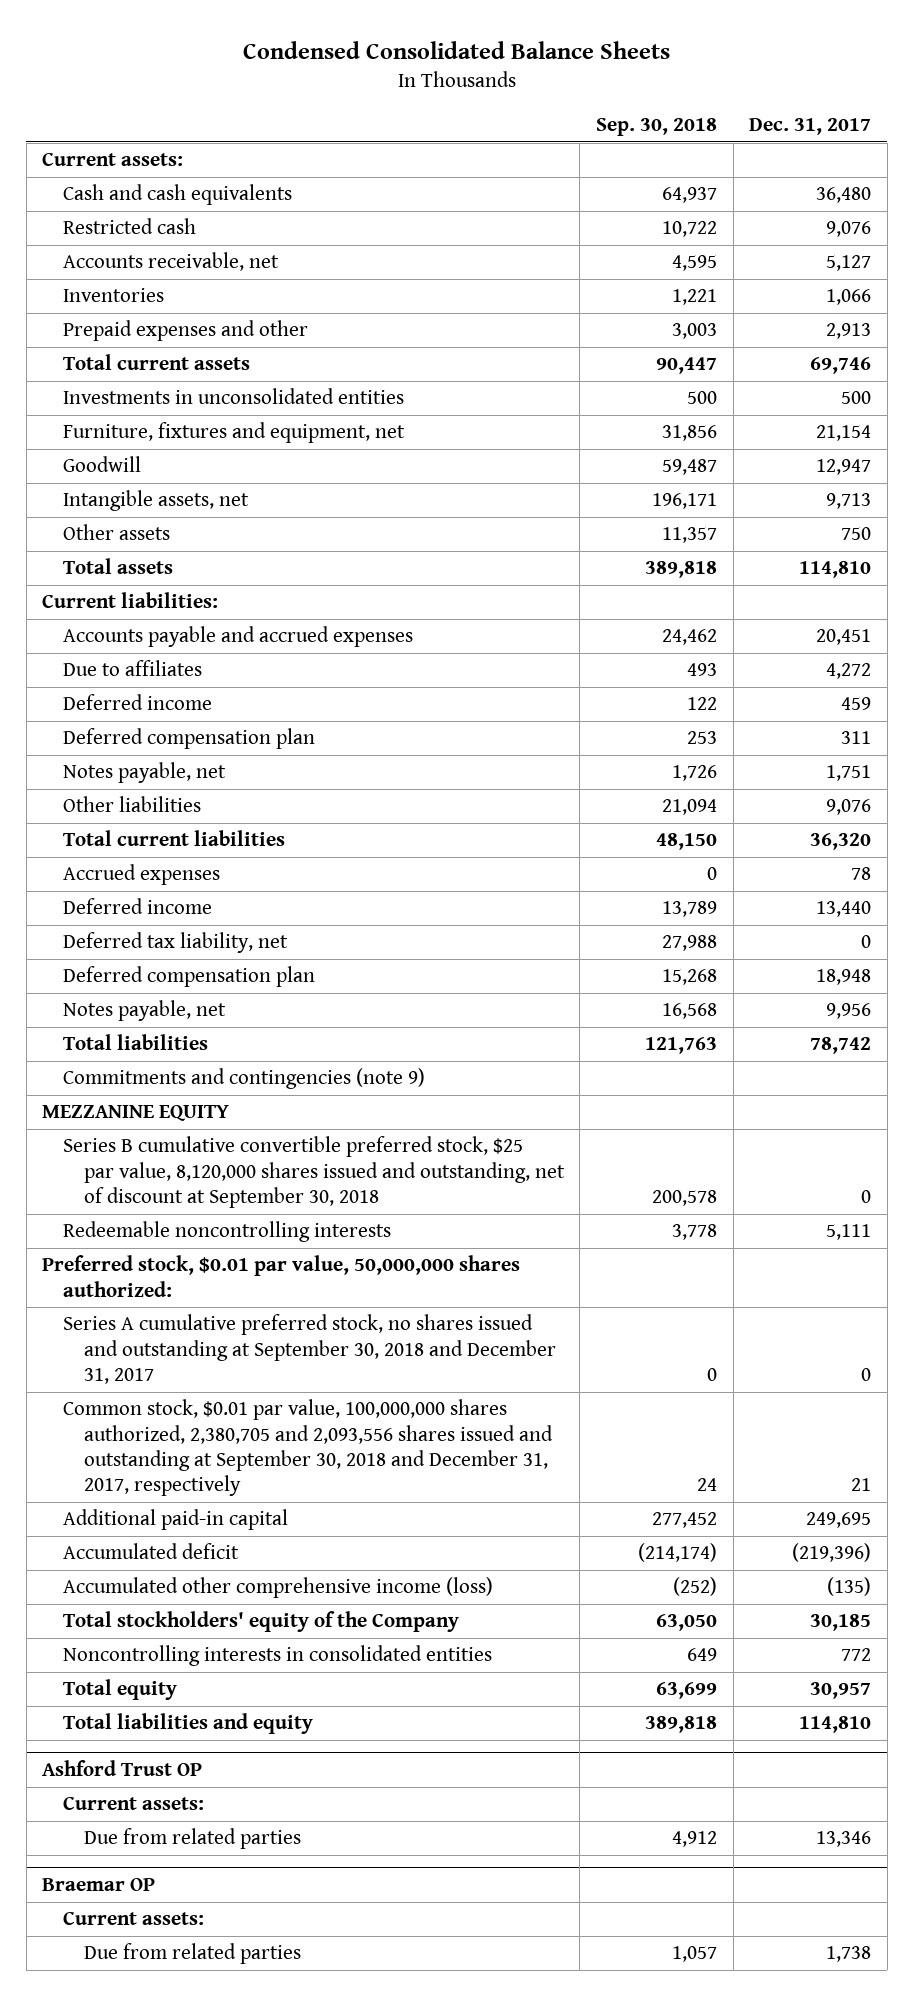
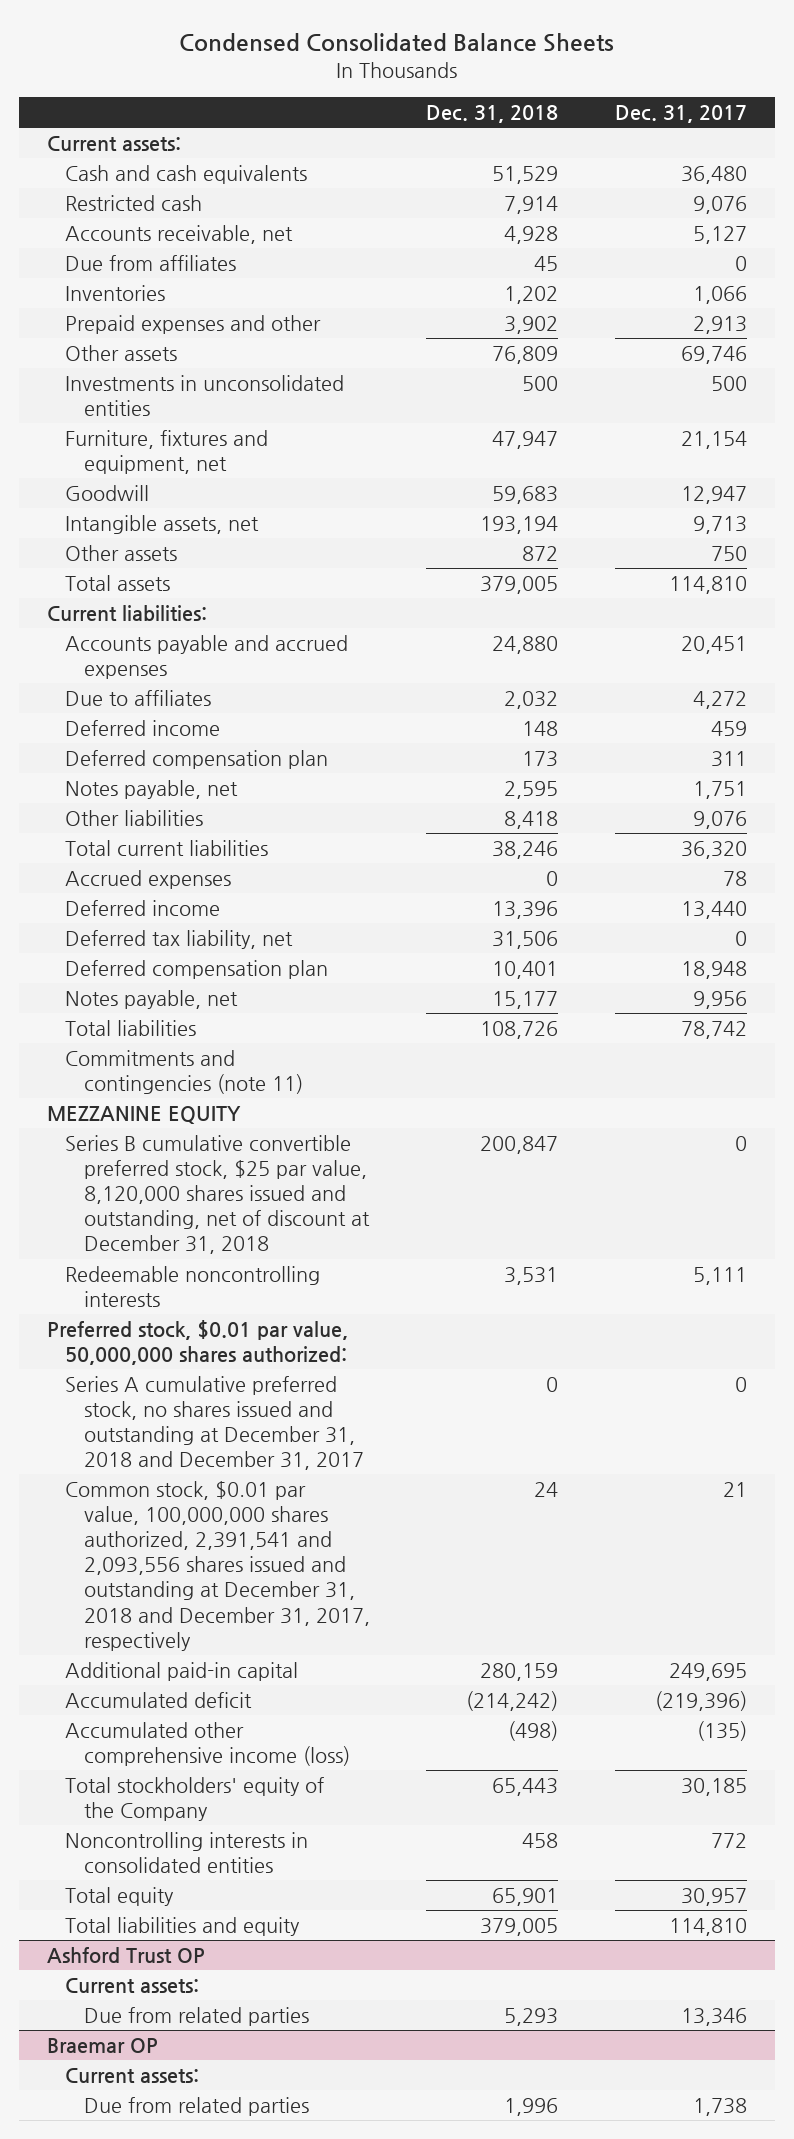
- | Sep. 30, 2018 | Dec. 31, 2017
+ | Dec. 31, 2018 | Dec. 31, 2017
+ Due from affiliates | 45 | 0
- Total current assets | 90,447 | 69,746
+ Other assets | 76,809 | 69,746
- Commitments and contingencies (note 9)
+ Commitments and contingencies (note 11)
- Series B cumulative convertible preferred stock, $25 par value, 8,120,000 shares issued and outstanding, net of discount at September 30, 2018 | 200,578 | 0
+ Series B cumulative convertible preferred stock, $25 par value, 8,120,000 shares issued and outstanding, net of discount at December 31, 2018 | 200,847 | 0
- Series A cumulative preferred stock, no shares issued and outstanding at September 30, 2018 and December 31, 2017 | 0 | 0
- Common stock, $0.01 par value, 100,000,000 shares authorized, 2,380,705 and 2,093,556 shares issued and outstanding at September 30, 2018 and December 31, 2017, respectively | 24 | 21
+ Series A cumulative preferred stock, no shares issued and outstanding at December 31, 2018 and December 31, 2017 | 0 | 0
+ Common stock, $0.01 par value, 100,000,000 shares authorized, 2,391,541 and 2,093,556 shares issued and outstanding at December 31, 2018 and December 31, 2017, respectively | 24 | 21

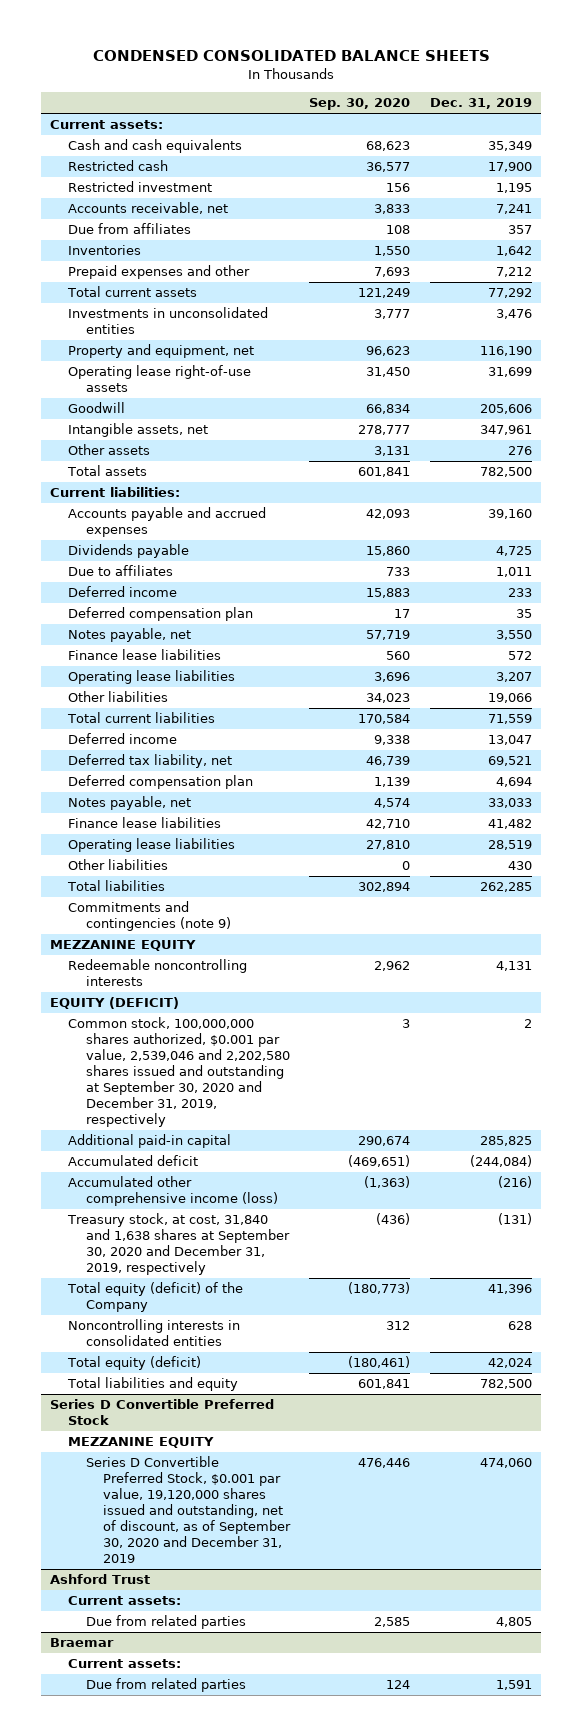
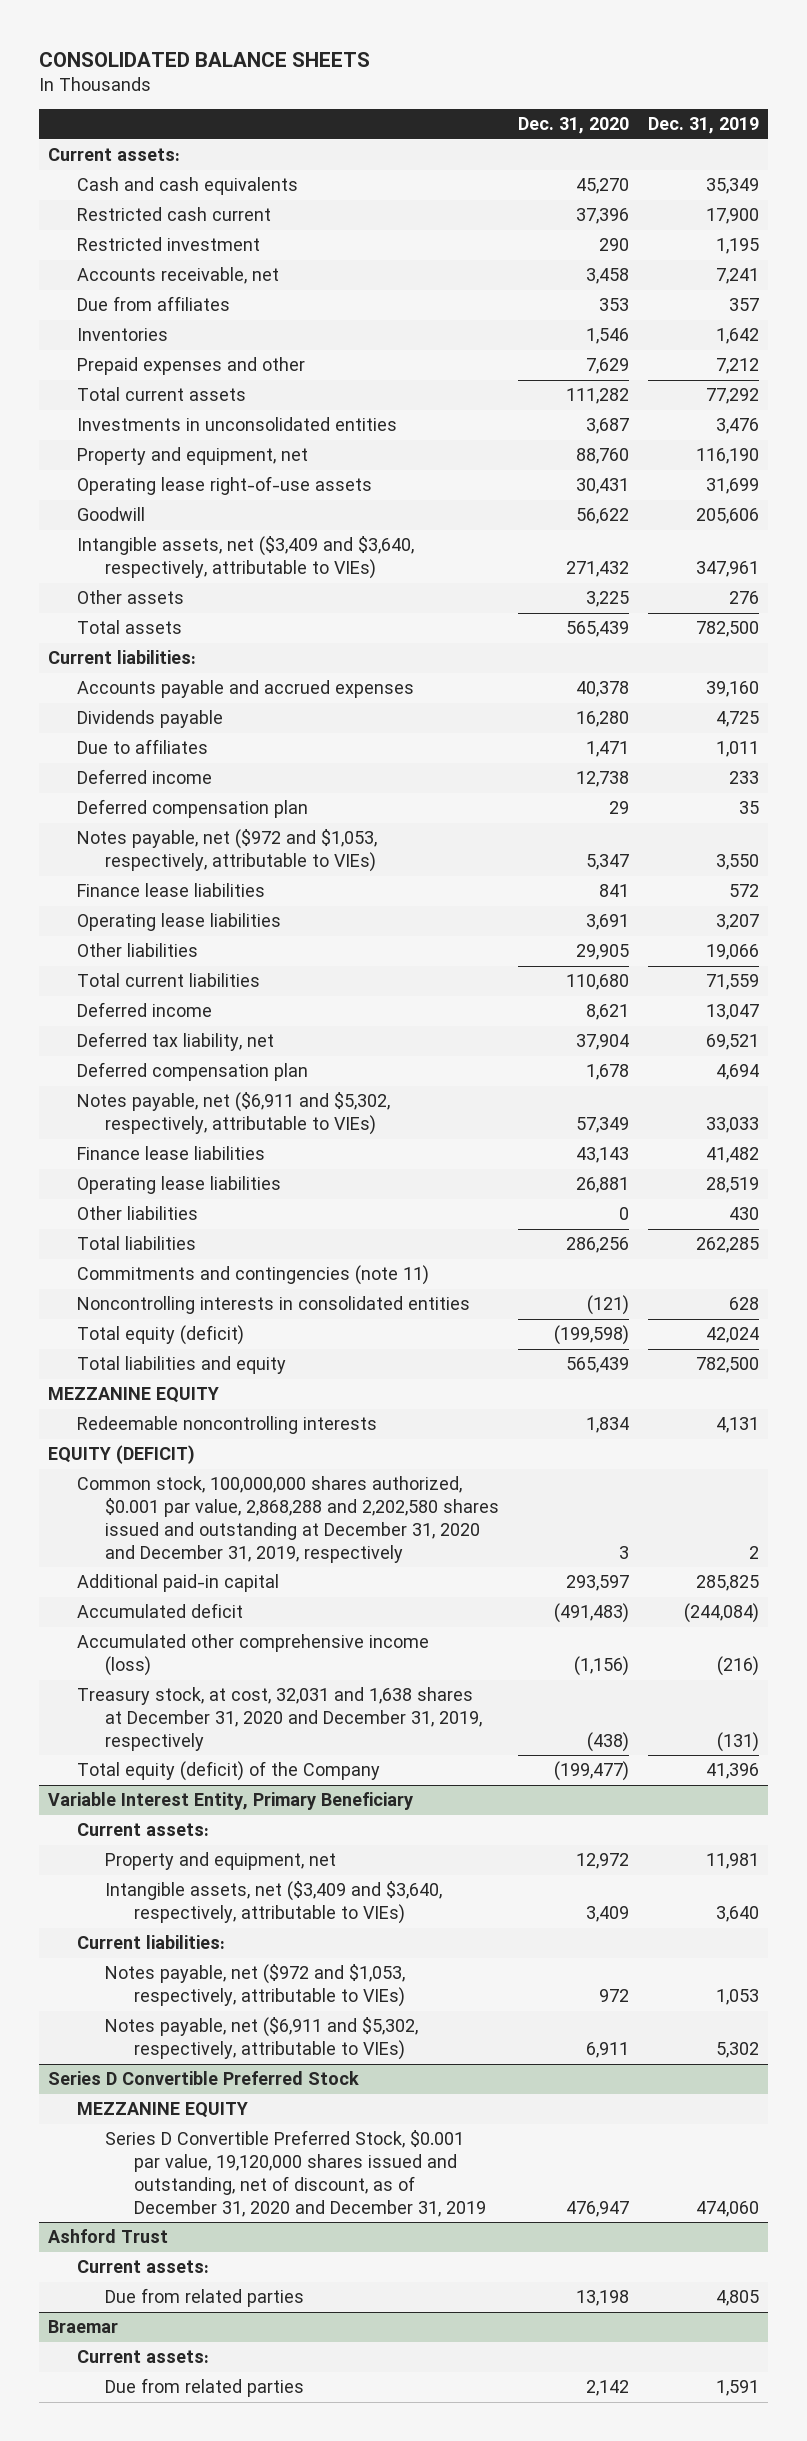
- CONDENSED CONSOLIDATED BALANCE SHEETS
+ CONSOLIDATED BALANCE SHEETS
- | Sep. 30, 2020 | Dec. 31, 2019
+ | Dec. 31, 2020 | Dec. 31, 2019
- Restricted cash | 36,577 | 17,900
+ Restricted cash current | 37,396 | 17,900
- Intangible assets, net | 278,777 | 347,961
+ Intangible assets, net ($3,409 and $3,640, respectively, attributable to VIEs) | 271,432 | 347,961
- Notes payable, net | 57,719 | 3,550
+ Notes payable, net ($972 and $1,053, respectively, attributable to VIEs) | 5,347 | 3,550
- Notes payable, net | 4,574 | 33,033
+ Notes payable, net ($6,911 and $5,302, respectively, attributable to VIEs) | 57,349 | 33,033
- Commitments and contingencies (note 9)
+ Commitments and contingencies (note 11)
moved up: Noncontrolling interests in consolidated entities | (121) | 628
moved up: Total equity (deficit) | (199,598) | 42,024
moved up: Total liabilities and equity | 565,439 | 782,500
- Common stock, 100,000,000 shares authorized, $0.001 par value, 2,539,046 and 2,202,580 shares issued and outstanding at September 30, 2020 and December 31, 2019, respectively | 3 | 2
+ Common stock, 100,000,000 shares authorized, $0.001 par value, 2,868,288 and 2,202,580 shares issued and outstanding at December 31, 2020 and December 31, 2019, respectively | 3 | 2
- Treasury stock, at cost, 31,840 and 1,638 shares at September 30, 2020 and December 31, 2019, respectively | (436) | (131)
+ Treasury stock, at cost, 32,031 and 1,638 shares at December 31, 2020 and December 31, 2019, respectively | (438) | (131)
+ Variable Interest Entity, Primary Beneficiary
+ Current assets:
+ Property and equipment, net | 12,972 | 11,981
+ Intangible assets, net ($3,409 and $3,640, respectively, attributable to VIEs) | 3,409 | 3,640
+ Current liabilities:
+ Notes payable, net ($972 and $1,053, respectively, attributable to VIEs) | 972 | 1,053
+ Notes payable, net ($6,911 and $5,302, respectively, attributable to VIEs) | 6,911 | 5,302
@ Series D Convertible Preferred Stock
- Series D Convertible Preferred Stock, $0.001 par value, 19,120,000 shares issued and outstanding, net of discount, as of September 30, 2020 and December 31, 2019 | 476,446 | 474,060
+ Series D Convertible Preferred Stock, $0.001 par value, 19,120,000 shares issued and outstanding, net of discount, as of December 31, 2020 and December 31, 2019 | 476,947 | 474,060

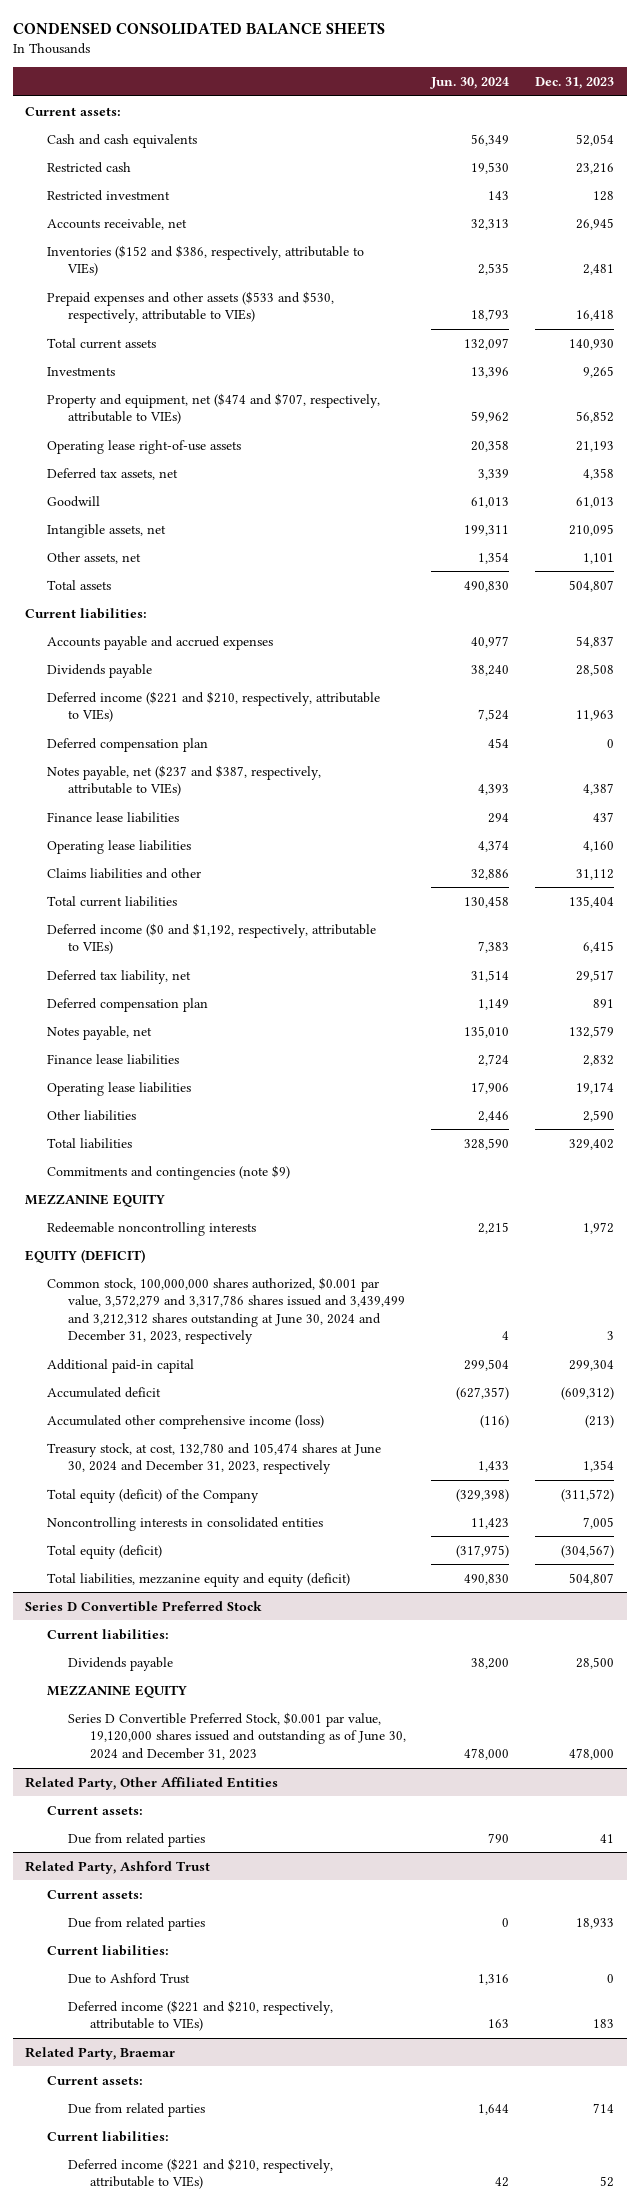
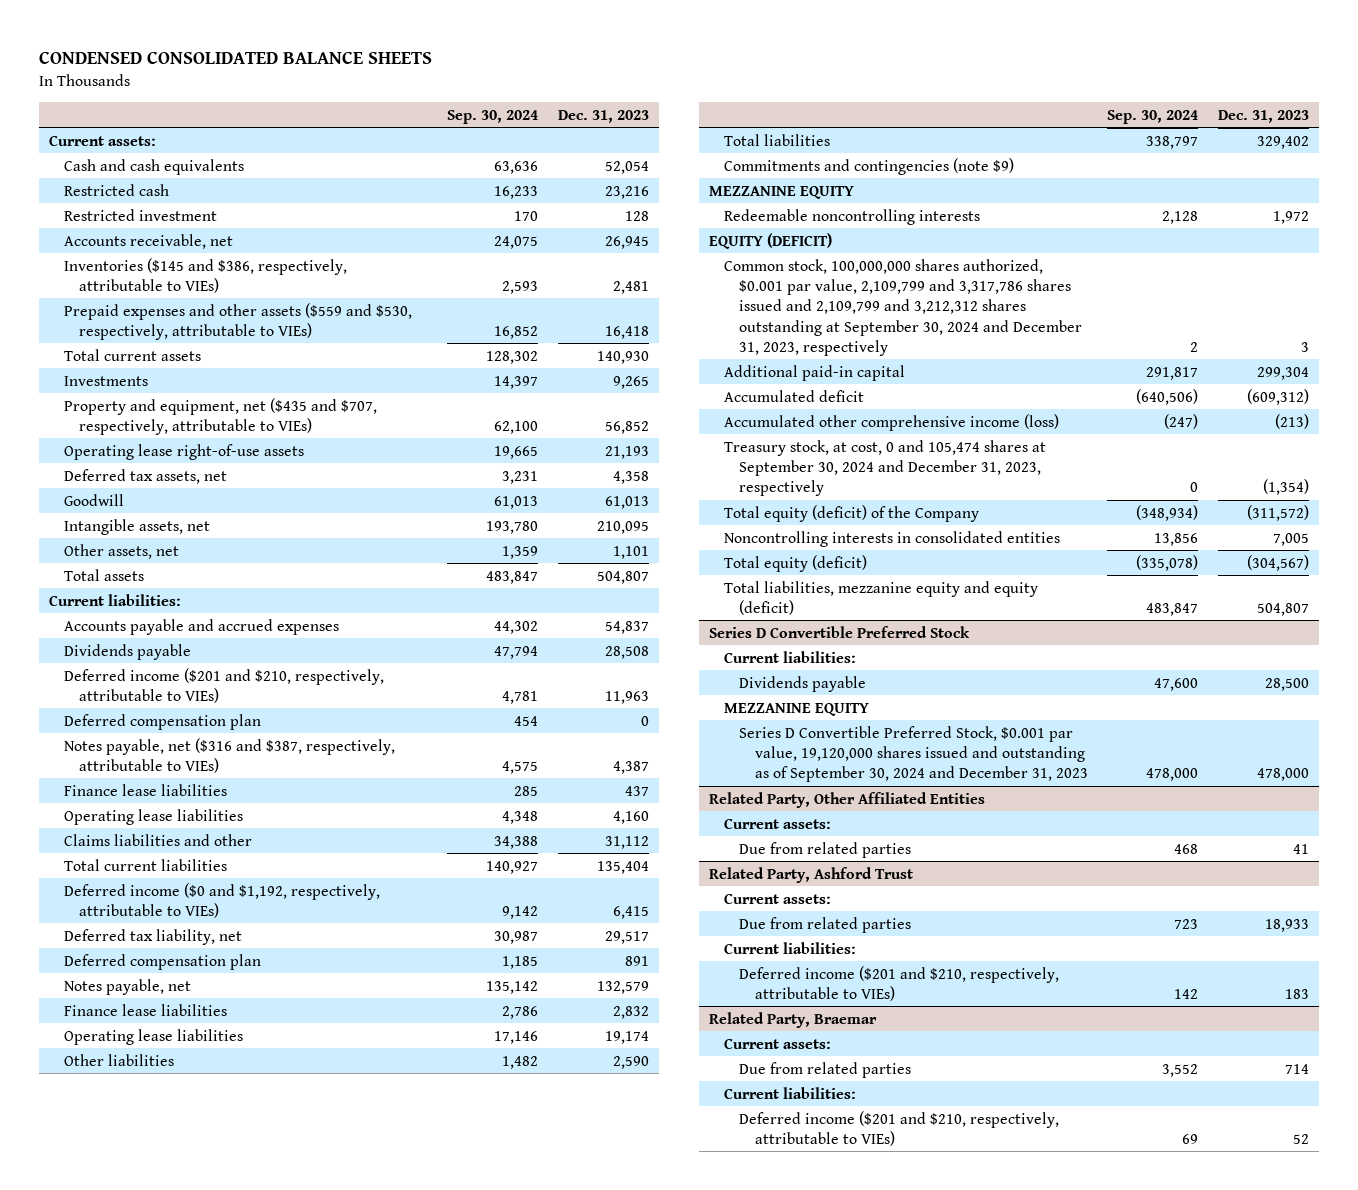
- | Jun. 30, 2024 | Dec. 31, 2023
+ | Sep. 30, 2024 | Dec. 31, 2023
- Inventories ($152 and $386, respectively, attributable to VIEs) | 2,535 | 2,481
- Prepaid expenses and other assets ($533 and $530, respectively, attributable to VIEs) | 18,793 | 16,418
+ Inventories ($145 and $386, respectively, attributable to VIEs) | 2,593 | 2,481
+ Prepaid expenses and other assets ($559 and $530, respectively, attributable to VIEs) | 16,852 | 16,418
- Property and equipment, net ($474 and $707, respectively, attributable to VIEs) | 59,962 | 56,852
+ Property and equipment, net ($435 and $707, respectively, attributable to VIEs) | 62,100 | 56,852
- Deferred income ($221 and $210, respectively, attributable to VIEs) | 7,524 | 11,963
+ Deferred income ($201 and $210, respectively, attributable to VIEs) | 4,781 | 11,963
- Notes payable, net ($237 and $387, respectively, attributable to VIEs) | 4,393 | 4,387
+ Notes payable, net ($316 and $387, respectively, attributable to VIEs) | 4,575 | 4,387
- Common stock, 100,000,000 shares authorized, $0.001 par value, 3,572,279 and 3,317,786 shares issued and 3,439,499 and 3,212,312 shares outstanding at June 30, 2024 and December 31, 2023, respectively | 4 | 3
+ Common stock, 100,000,000 shares authorized, $0.001 par value, 2,109,799 and 3,317,786 shares issued and 2,109,799 and 3,212,312 shares outstanding at September 30, 2024 and December 31, 2023, respectively | 2 | 3
- Treasury stock, at cost, 132,780 and 105,474 shares at June 30, 2024 and December 31, 2023, respectively | 1,433 | 1,354
+ Treasury stock, at cost, 0 and 105,474 shares at September 30, 2024 and December 31, 2023, respectively | 0 | (1,354)
@ Series D Convertible Preferred Stock
- Series D Convertible Preferred Stock, $0.001 par value, 19,120,000 shares issued and outstanding as of June 30, 2024 and December 31, 2023 | 478,000 | 478,000
+ Series D Convertible Preferred Stock, $0.001 par value, 19,120,000 shares issued and outstanding as of September 30, 2024 and December 31, 2023 | 478,000 | 478,000
@ Related Party, Ashford Trust
- Due to Ashford Trust | 1,316 | 0
- Deferred income ($221 and $210, respectively, attributable to VIEs) | 163 | 183
+ Deferred income ($201 and $210, respectively, attributable to VIEs) | 142 | 183
@ Related Party, Braemar
- Deferred income ($221 and $210, respectively, attributable to VIEs) | 42 | 52
+ Deferred income ($201 and $210, respectively, attributable to VIEs) | 69 | 52

